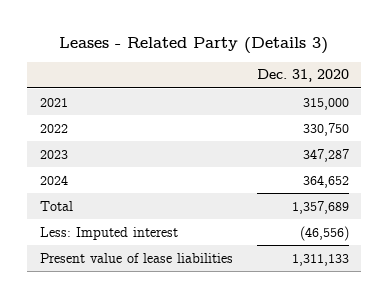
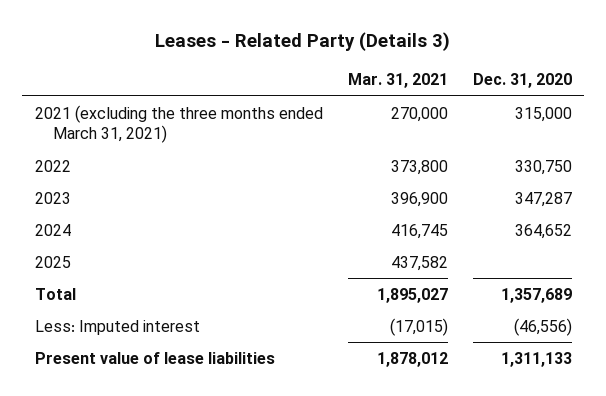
- | Dec. 31, 2020
+ | Mar. 31, 2021 | Dec. 31, 2020
- 2021 | 315,000
+ 2021 (excluding the three months ended March 31, 2021) | 270,000 | 315,000
+ 2025 | 437,582 |

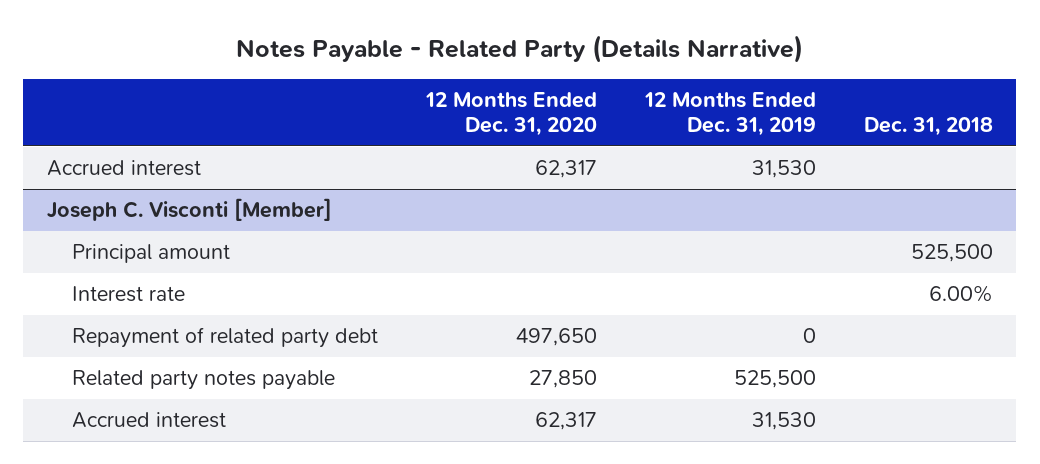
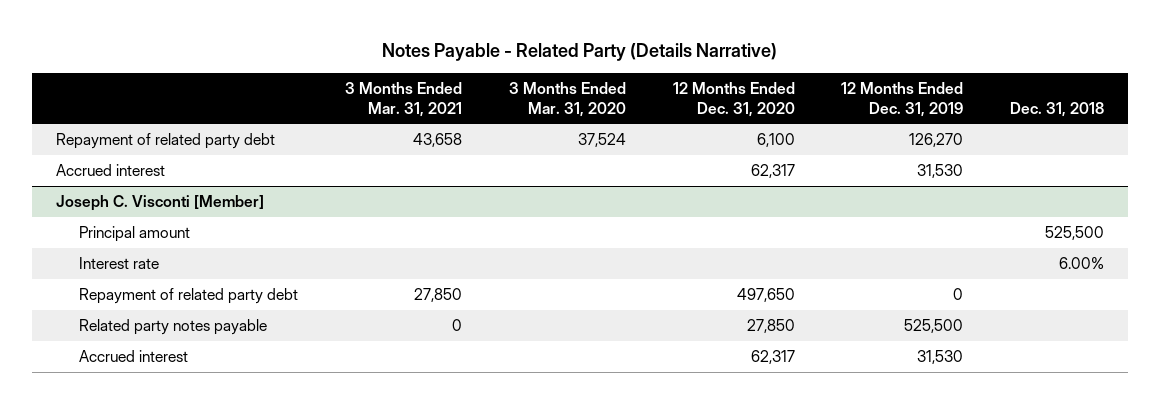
- | 12 Months Ended Dec. 31, 2020 | 12 Months Ended Dec. 31, 2019 | Dec. 31, 2018
+ | 3 Months Ended Mar. 31, 2021 | 3 Months Ended Mar. 31, 2020 | 12 Months Ended Dec. 31, 2020 | 12 Months Ended Dec. 31, 2019 | Dec. 31, 2018
+ Repayment of related party debt | 43,658 | 37,524 | 6,100 | 126,270 |

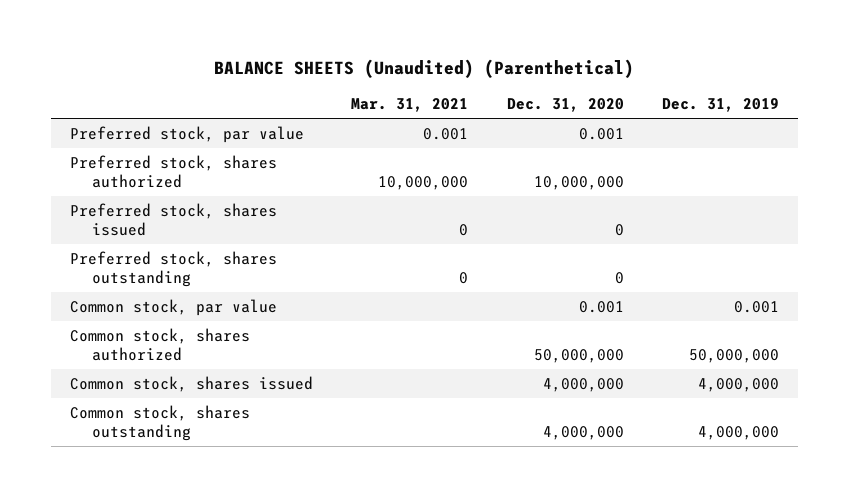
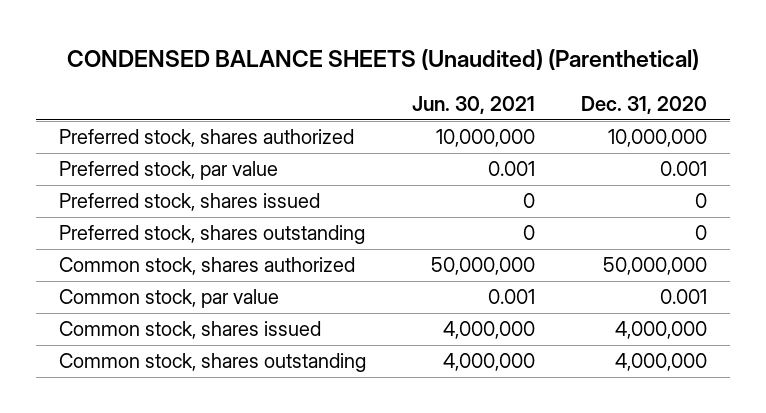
- BALANCE SHEETS (Unaudited) (Parenthetical)
+ CONDENSED BALANCE SHEETS (Unaudited) (Parenthetical)
- | Mar. 31, 2021 | Dec. 31, 2020 | Dec. 31, 2019
+ | Jun. 30, 2021 | Dec. 31, 2020
moved down: Preferred stock, par value | 0.001 | 0.001
moved down: Common stock, par value | 0.001 | 0.001

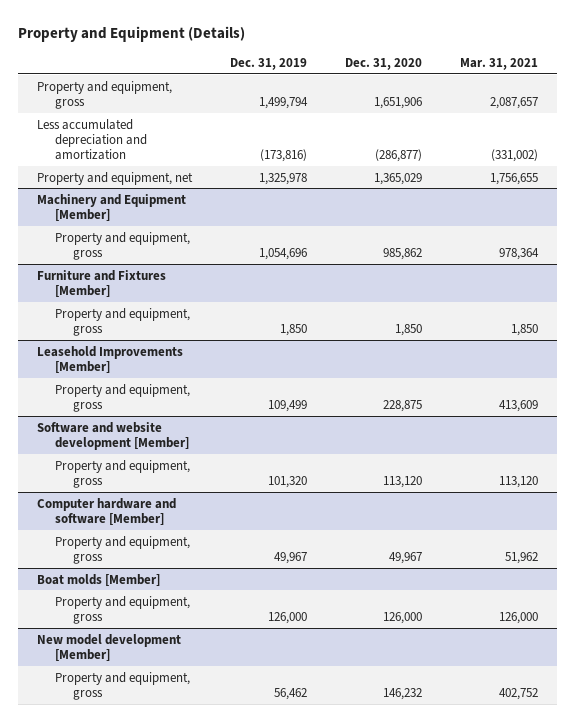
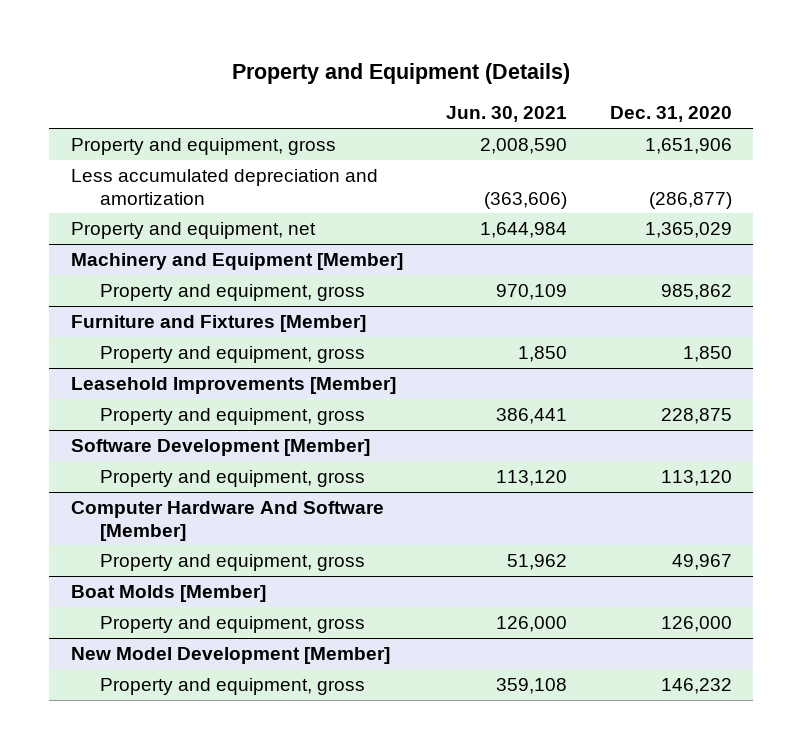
- | Dec. 31, 2019 | Dec. 31, 2020 | Mar. 31, 2021
+ | Jun. 30, 2021 | Dec. 31, 2020
- Software and website development [Member]
+ Software Development [Member]
- Computer hardware and software [Member]
+ Computer Hardware And Software [Member]
- Boat molds [Member]
+ Boat Molds [Member]
- New model development [Member]
+ New Model Development [Member]

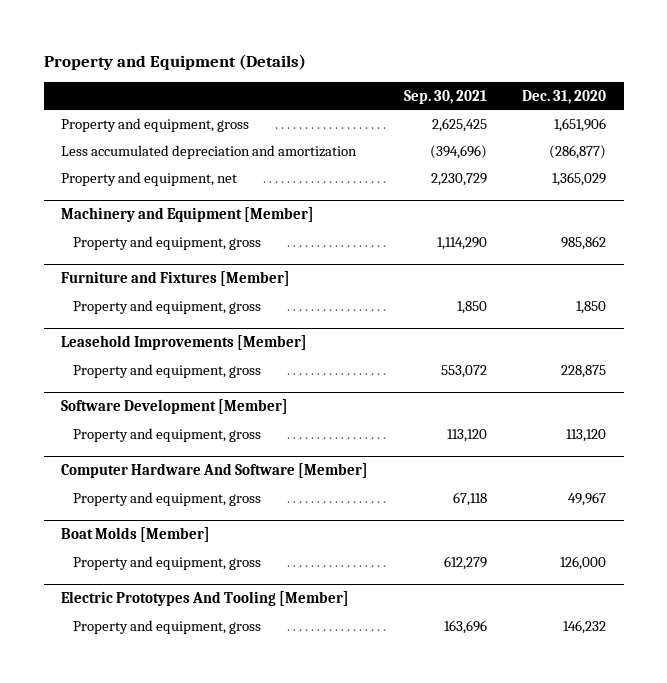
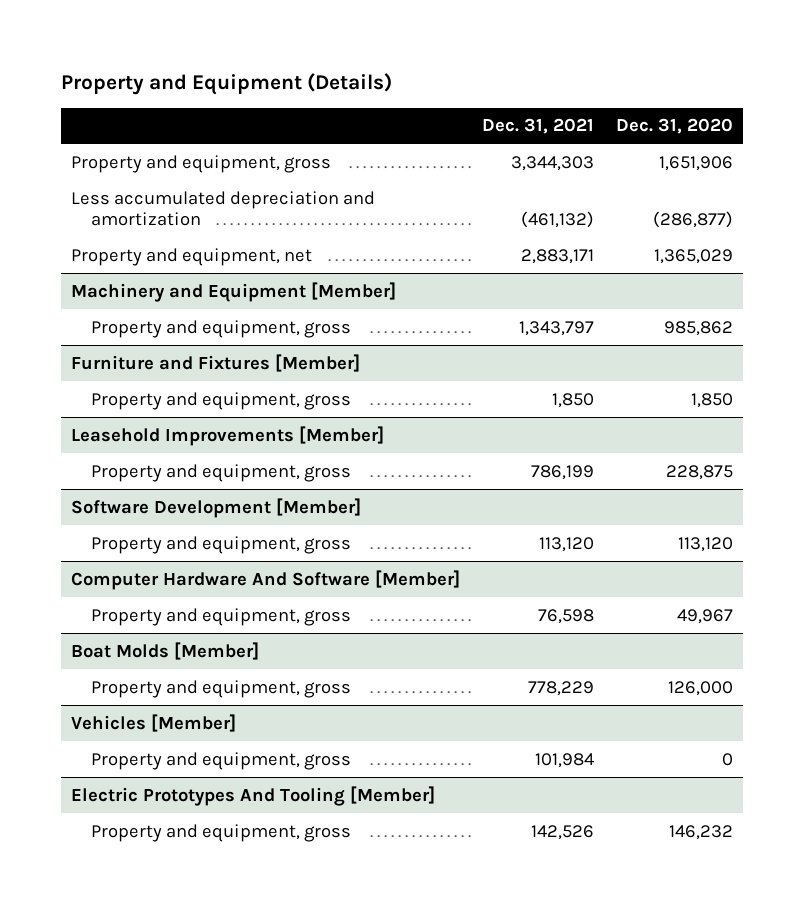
- | Sep. 30, 2021 | Dec. 31, 2020
+ | Dec. 31, 2021 | Dec. 31, 2020
+ Vehicles [Member]
+ Property and equipment, gross | 101,984 | 0

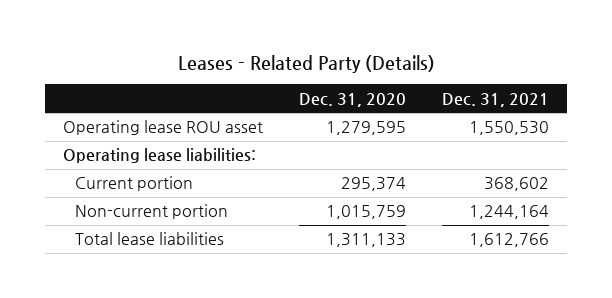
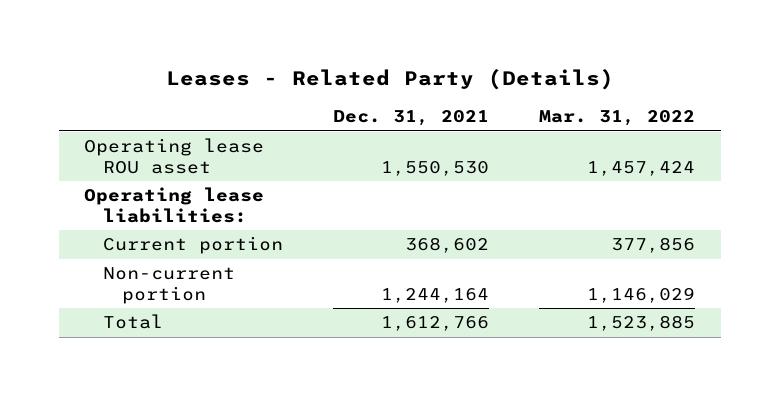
- | Dec. 31, 2020 | Dec. 31, 2021
+ | Dec. 31, 2021 | Mar. 31, 2022
- Total lease liabilities | 1,311,133 | 1,612,766
+ Total | 1,612,766 | 1,523,885

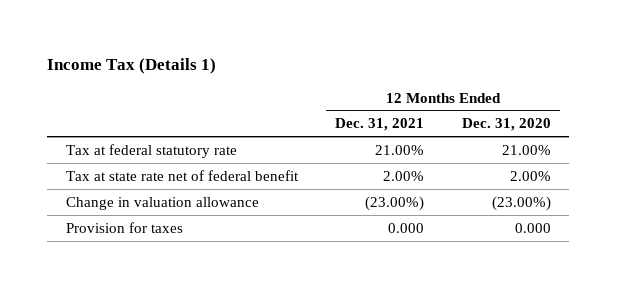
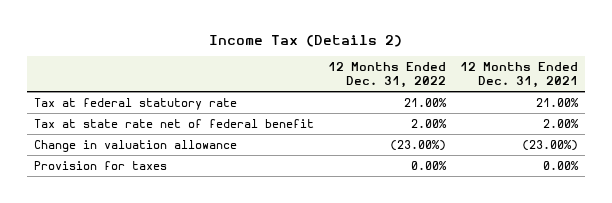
- Income Tax (Details 1)
+ Income Tax (Details 2)
- | 12 Months Ended Dec. 31, 2021 | 12 Months Ended Dec. 31, 2020
+ | 12 Months Ended Dec. 31, 2022 | 12 Months Ended Dec. 31, 2021
- Provision for taxes | 0.000 | 0.000
+ Provision for taxes | 0.00% | 0.00%

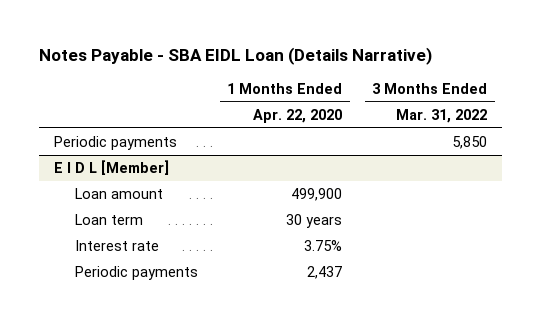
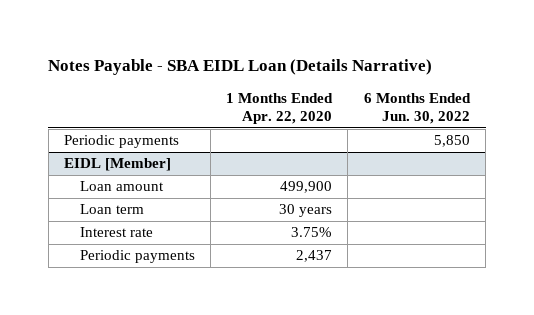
- | 1 Months Ended Apr. 22, 2020 | 3 Months Ended Mar. 31, 2022
+ | 1 Months Ended Apr. 22, 2020 | 6 Months Ended Jun. 30, 2022
- E I D L [Member]
+ EIDL [Member]

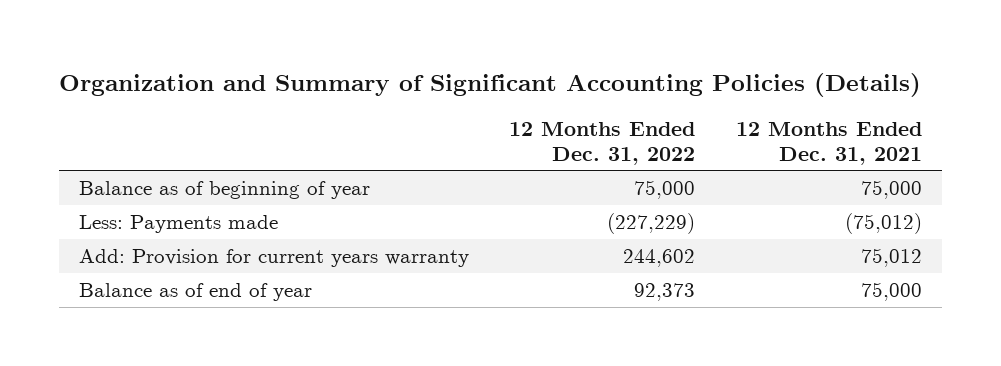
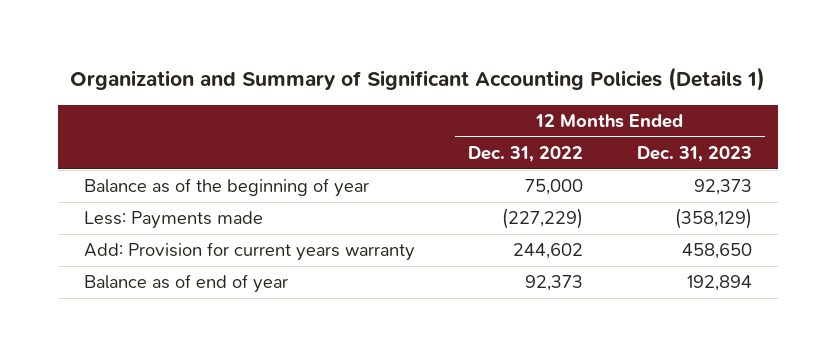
- Organization and Summary of Significant Accounting Policies (Details)
+ Organization and Summary of Significant Accounting Policies (Details 1)
- | 12 Months Ended Dec. 31, 2022 | 12 Months Ended Dec. 31, 2021
+ | 12 Months Ended Dec. 31, 2022 | 12 Months Ended Dec. 31, 2023
- Balance as of beginning of year | 75,000 | 75,000
+ Balance as of the beginning of year | 75,000 | 92,373

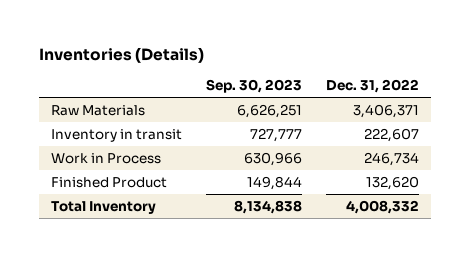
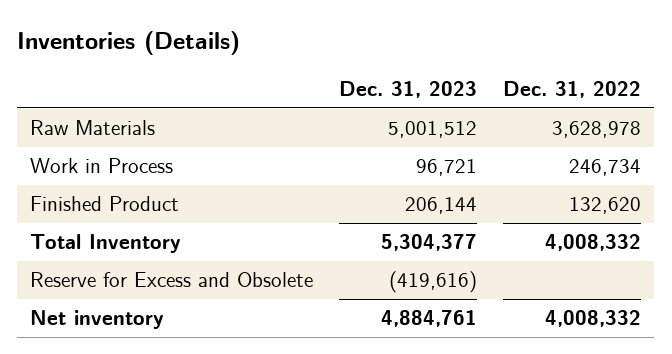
- | Sep. 30, 2023 | Dec. 31, 2022
+ | Dec. 31, 2023 | Dec. 31, 2022
- Raw Materials | 6,626,251 | 3,406,371
- Inventory in transit | 727,777 | 222,607
+ Raw Materials | 5,001,512 | 3,628,978
+ Reserve for Excess and Obsolete | (419,616) |
+ Net inventory | 4,884,761 | 4,008,332

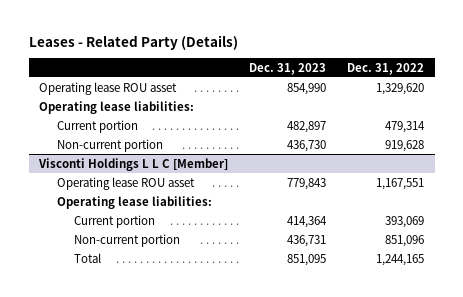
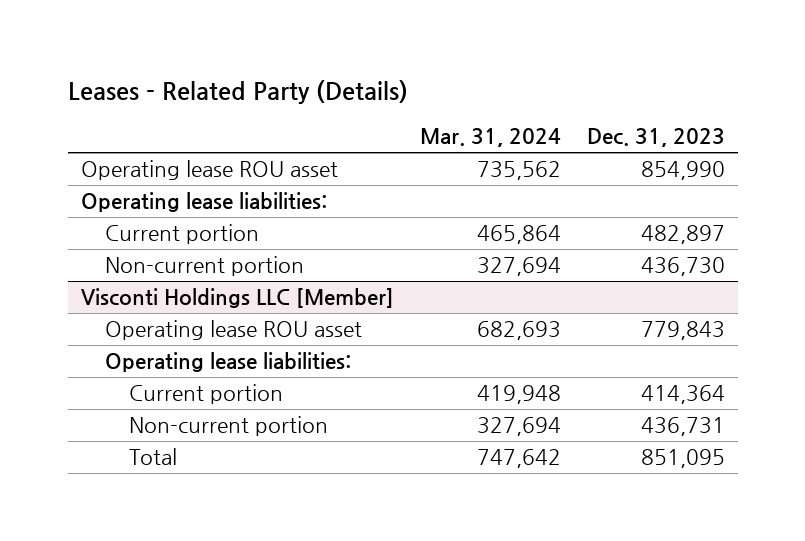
- | Dec. 31, 2023 | Dec. 31, 2022
+ | Mar. 31, 2024 | Dec. 31, 2023
- Visconti Holdings L L C [Member]
+ Visconti Holdings LLC [Member]

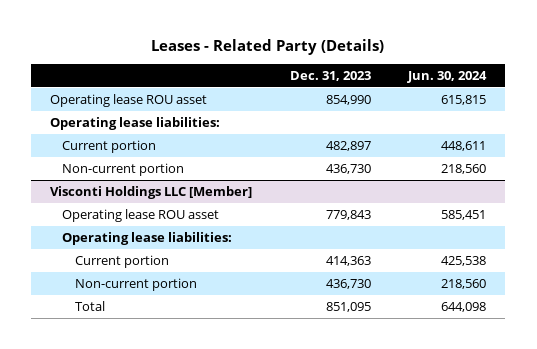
- | Mar. 31, 2024 | Dec. 31, 2023
+ | Dec. 31, 2023 | Jun. 30, 2024
@ Visconti Holdings LLC [Member]
- Current portion | 419,948 | 414,364
- Non-current portion | 327,694 | 436,731
+ Current portion | 414,363 | 425,538
+ Non-current portion | 436,730 | 218,560

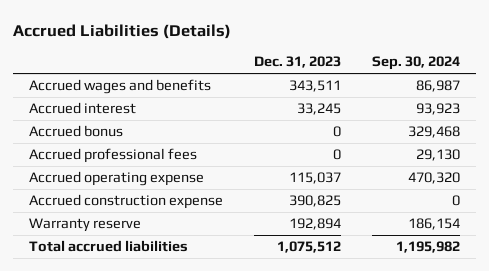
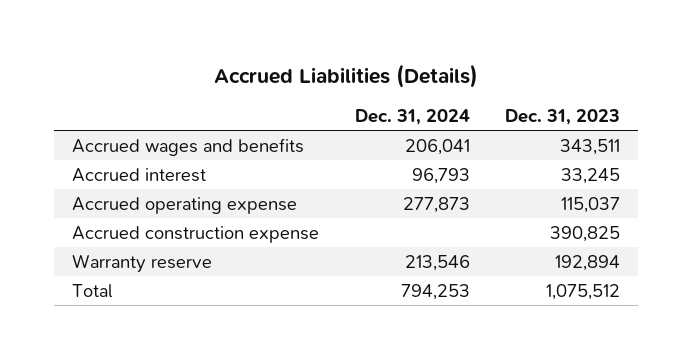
- | Dec. 31, 2023 | Sep. 30, 2024
+ | Dec. 31, 2024 | Dec. 31, 2023
- Accrued bonus | 0 | 329,468
- Accrued professional fees | 0 | 29,130
- Total accrued liabilities | 1,075,512 | 1,195,982
+ Total | 794,253 | 1,075,512

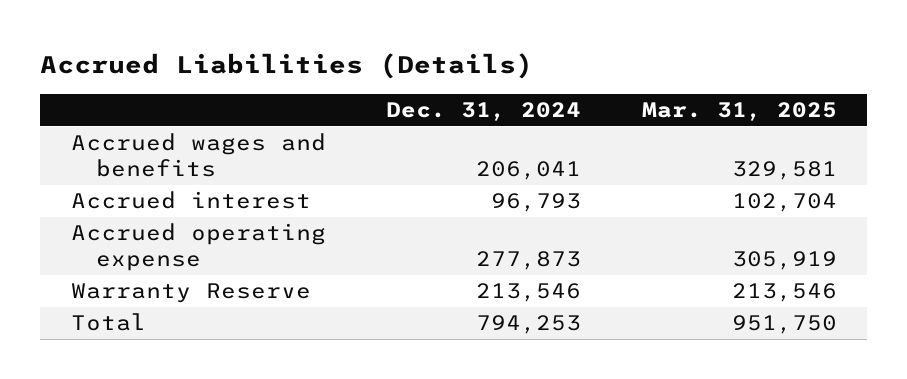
- | Dec. 31, 2024 | Dec. 31, 2023
+ | Dec. 31, 2024 | Mar. 31, 2025
- Accrued construction expense | | 390,825
- Warranty reserve | 213,546 | 192,894
+ Warranty Reserve | 213,546 | 213,546

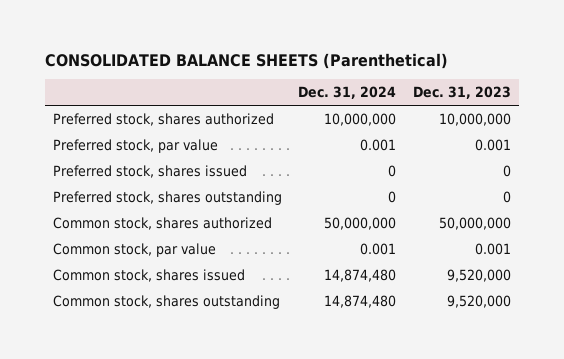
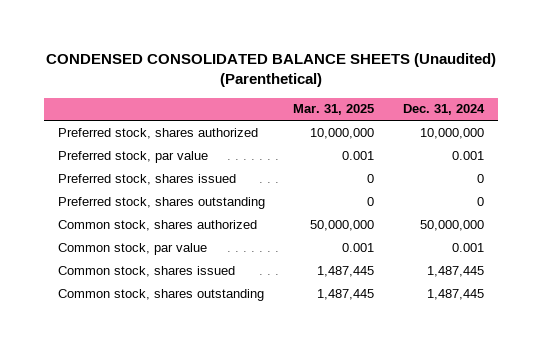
- CONSOLIDATED BALANCE SHEETS (Parenthetical)
+ CONDENSED CONSOLIDATED BALANCE SHEETS (Unaudited) (Parenthetical)
- | Dec. 31, 2024 | Dec. 31, 2023
+ | Mar. 31, 2025 | Dec. 31, 2024
- Common stock, shares issued | 14,874,480 | 9,520,000
- Common stock, shares outstanding | 14,874,480 | 9,520,000
+ Common stock, shares issued | 1,487,445 | 1,487,445
+ Common stock, shares outstanding | 1,487,445 | 1,487,445

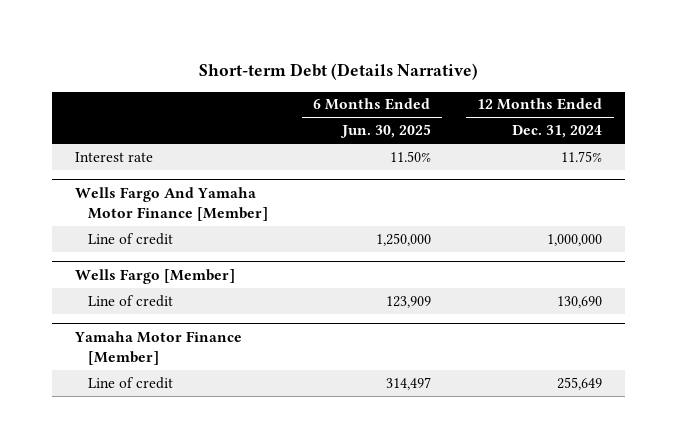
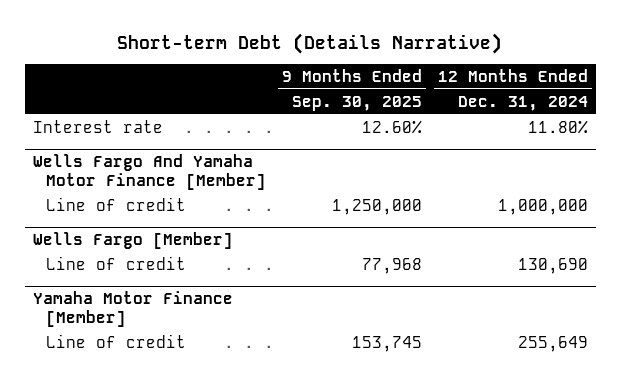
- | 6 Months Ended Jun. 30, 2025 | 12 Months Ended Dec. 31, 2024
+ | 9 Months Ended Sep. 30, 2025 | 12 Months Ended Dec. 31, 2024
- Interest rate | 11.50% | 11.75%
+ Interest rate | 12.60% | 11.80%

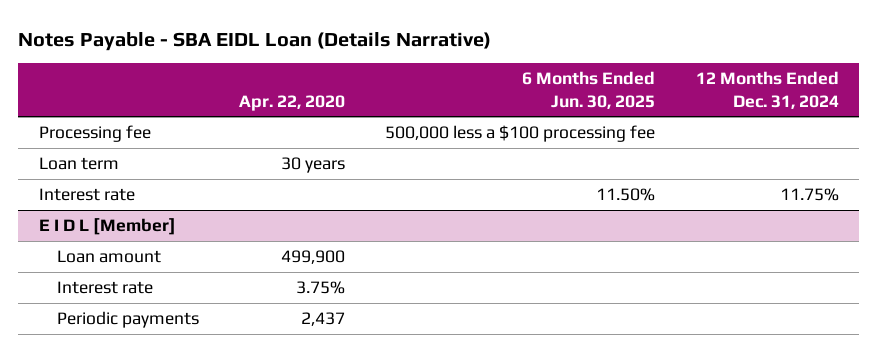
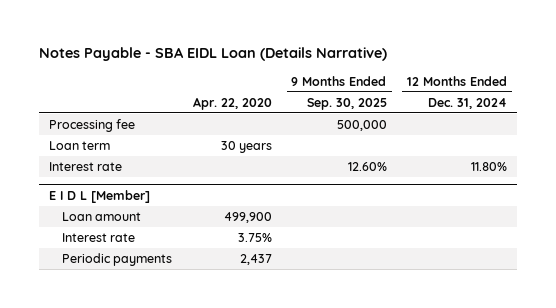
- | Apr. 22, 2020 | 6 Months Ended Jun. 30, 2025 | 12 Months Ended Dec. 31, 2024
+ | Apr. 22, 2020 | 9 Months Ended Sep. 30, 2025 | 12 Months Ended Dec. 31, 2024
- Interest rate | | 11.50% | 11.75%
+ Interest rate | | 12.60% | 11.80%

